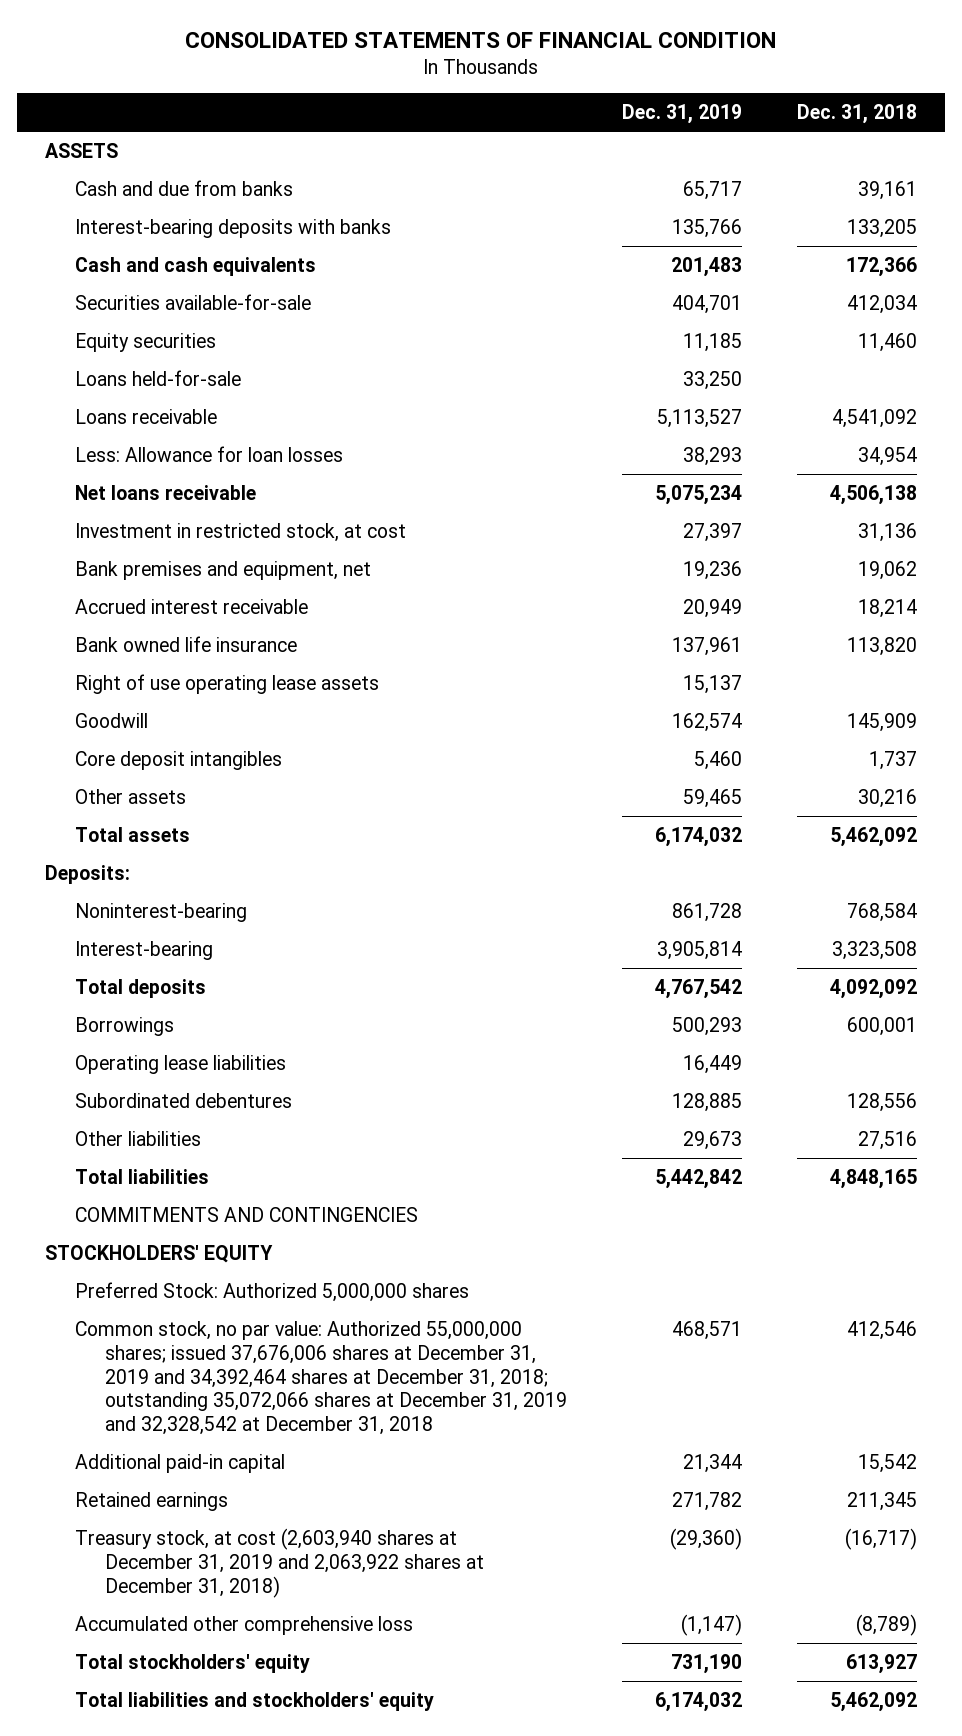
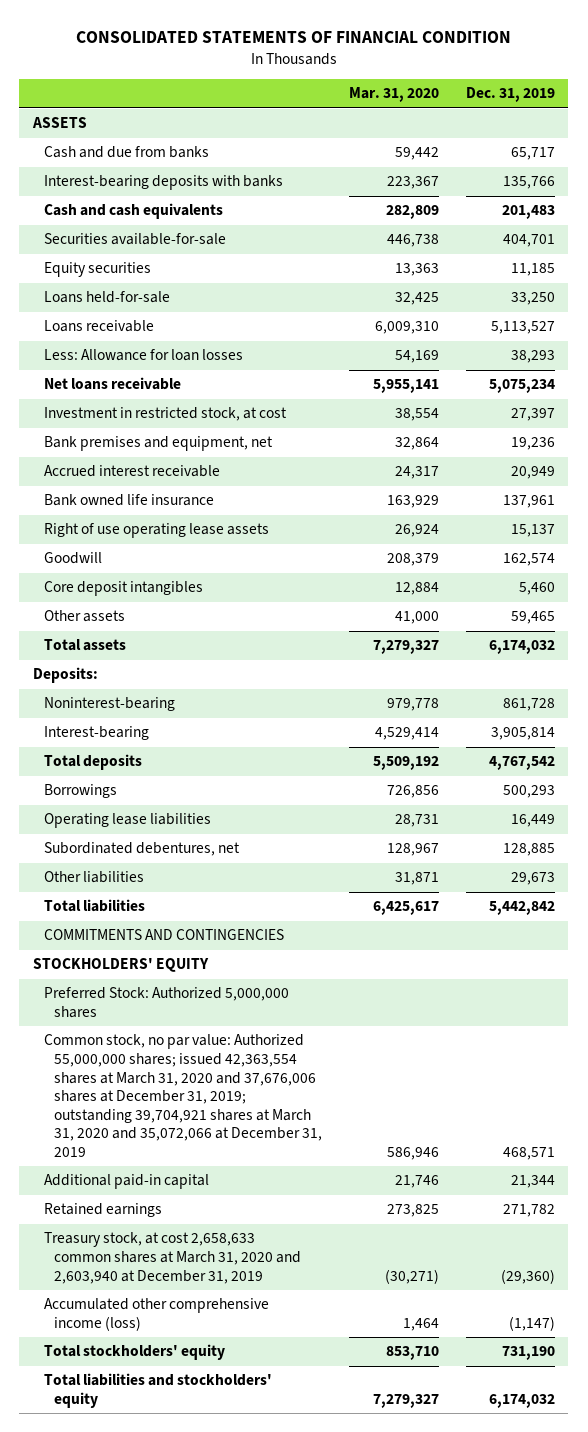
- | Dec. 31, 2019 | Dec. 31, 2018
+ | Mar. 31, 2020 | Dec. 31, 2019
- Subordinated debentures | 128,885 | 128,556
+ Subordinated debentures, net | 128,967 | 128,885
- Common stock, no par value: Authorized 55,000,000 shares; issued 37,676,006 shares at December 31, 2019 and 34,392,464 shares at December 31, 2018; outstanding 35,072,066 shares at December 31, 2019 and 32,328,542 at December 31, 2018 | 468,571 | 412,546
+ Common stock, no par value: Authorized 55,000,000 shares; issued 42,363,554 shares at March 31, 2020 and 37,676,006 shares at December 31, 2019; outstanding 39,704,921 shares at March 31, 2020 and 35,072,066 at December 31, 2019 | 586,946 | 468,571
- Treasury stock, at cost (2,603,940 shares at December 31, 2019 and 2,063,922 shares at December 31, 2018) | (29,360) | (16,717)
- Accumulated other comprehensive loss | (1,147) | (8,789)
+ Treasury stock, at cost 2,658,633 common shares at March 31, 2020 and 2,603,940 at December 31, 2019 | (30,271) | (29,360)
+ Accumulated other comprehensive income (loss) | 1,464 | (1,147)

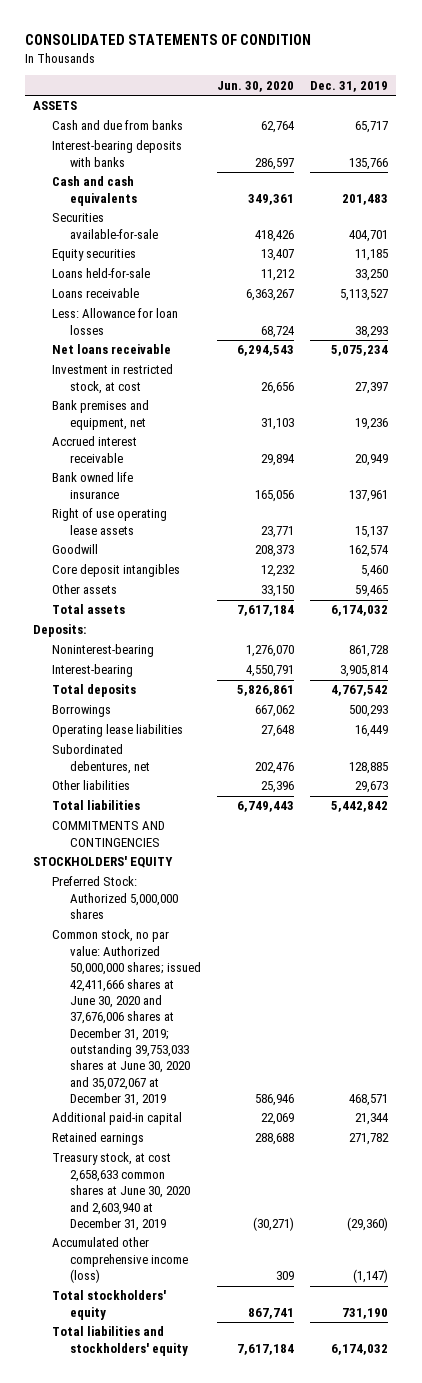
- CONSOLIDATED STATEMENTS OF FINANCIAL CONDITION
+ CONSOLIDATED STATEMENTS OF CONDITION
- | Mar. 31, 2020 | Dec. 31, 2019
+ | Jun. 30, 2020 | Dec. 31, 2019
- Common stock, no par value: Authorized 55,000,000 shares; issued 42,363,554 shares at March 31, 2020 and 37,676,006 shares at December 31, 2019; outstanding 39,704,921 shares at March 31, 2020 and 35,072,066 at December 31, 2019 | 586,946 | 468,571
+ Common stock, no par value: Authorized 50,000,000 shares; issued 42,411,666 shares at June 30, 2020 and 37,676,006 shares at December 31, 2019; outstanding 39,753,033 shares at June 30, 2020 and 35,072,067 at December 31, 2019 | 586,946 | 468,571
- Treasury stock, at cost 2,658,633 common shares at March 31, 2020 and 2,603,940 at December 31, 2019 | (30,271) | (29,360)
+ Treasury stock, at cost 2,658,633 common shares at June 30, 2020 and 2,603,940 at December 31, 2019 | (30,271) | (29,360)

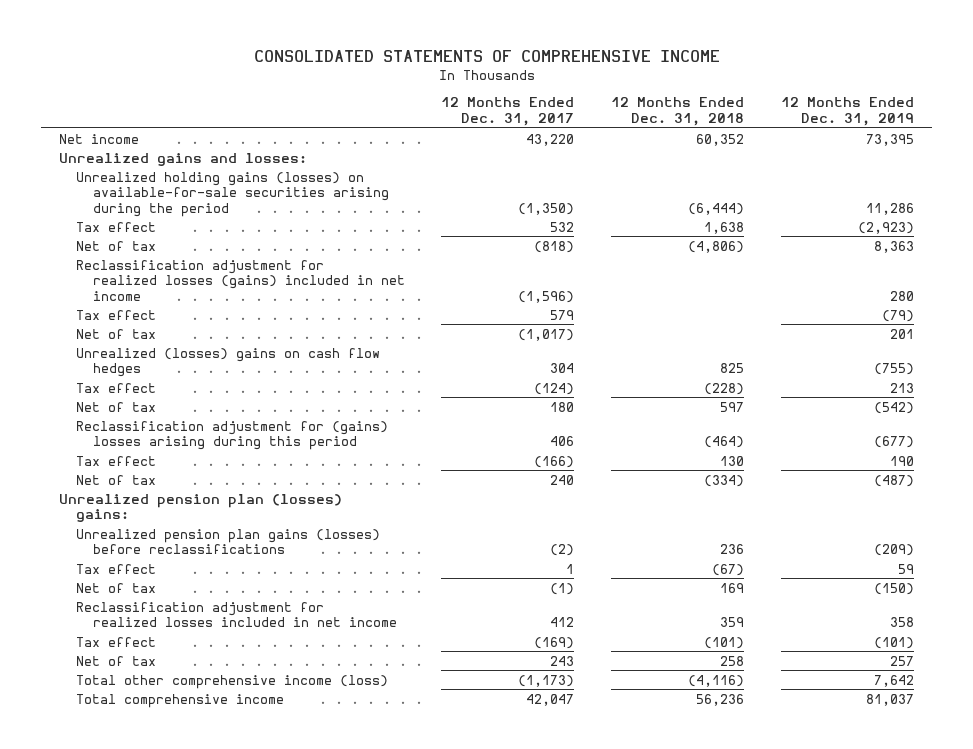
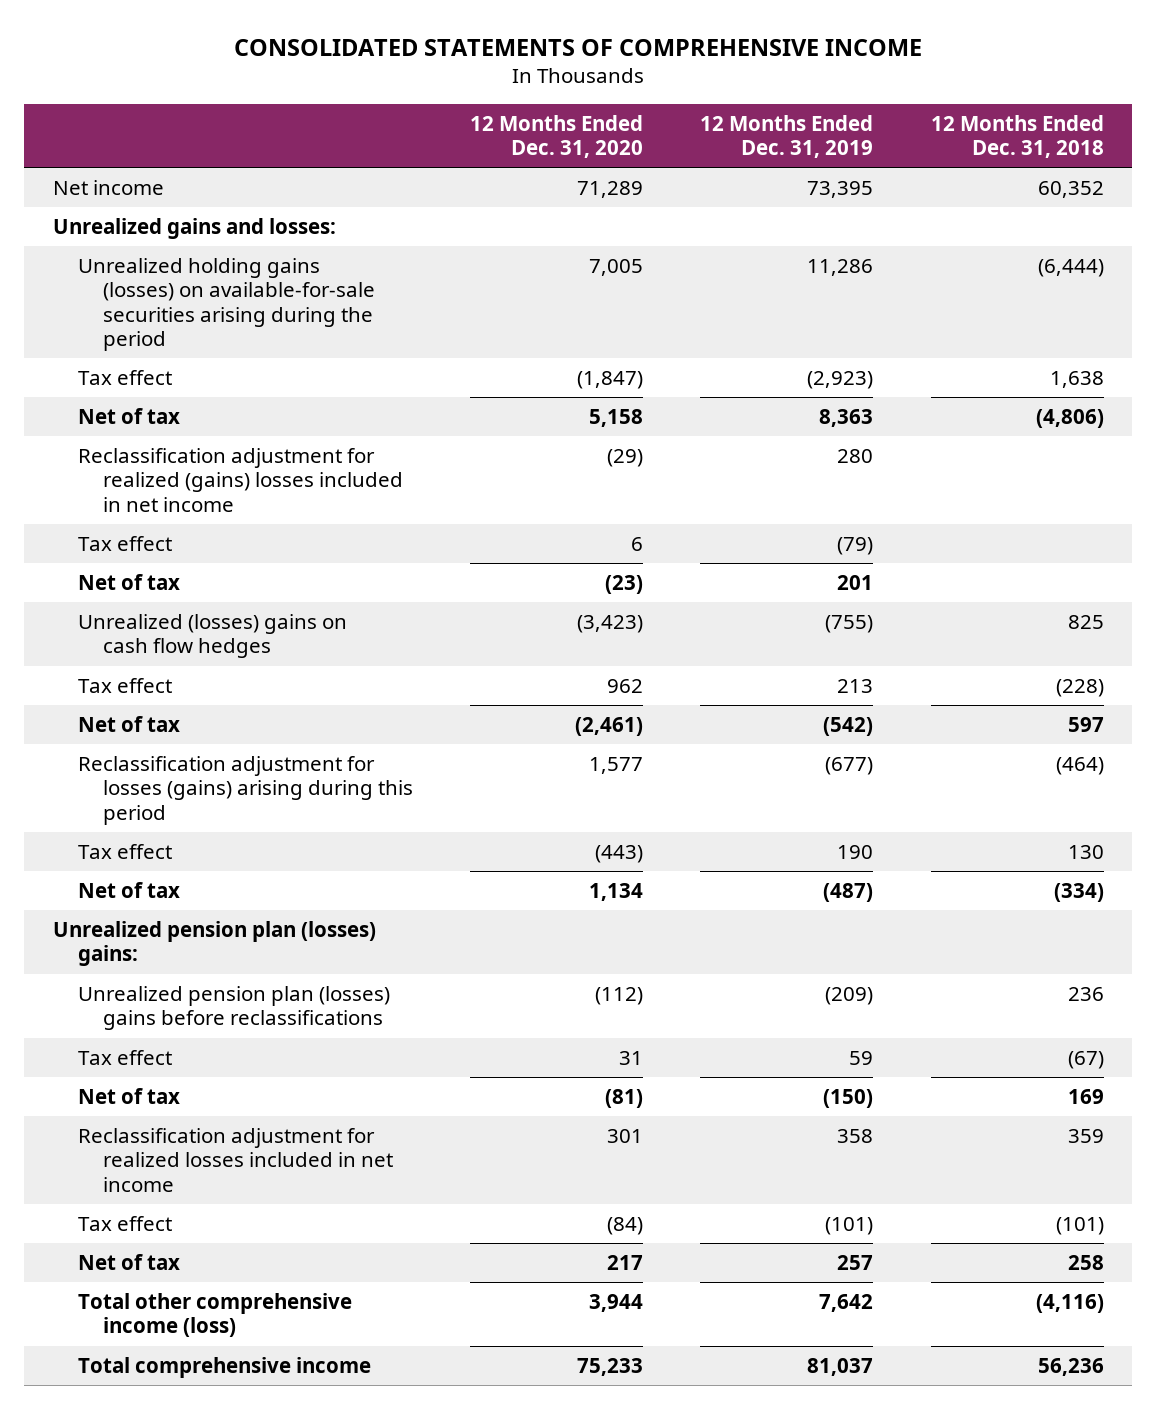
- | 12 Months Ended Dec. 31, 2017 | 12 Months Ended Dec. 31, 2018 | 12 Months Ended Dec. 31, 2019
+ | 12 Months Ended Dec. 31, 2020 | 12 Months Ended Dec. 31, 2019 | 12 Months Ended Dec. 31, 2018
- Reclassification adjustment for realized losses (gains) included in net income | (1,596) | | 280
+ Reclassification adjustment for realized (gains) losses included in net income | (29) | 280 |
- Reclassification adjustment for (gains) losses arising during this period | 406 | (464) | (677)
+ Reclassification adjustment for losses (gains) arising during this period | 1,577 | (677) | (464)
- Unrealized pension plan gains (losses) before reclassifications | (2) | 236 | (209)
+ Unrealized pension plan (losses) gains before reclassifications | (112) | (209) | 236

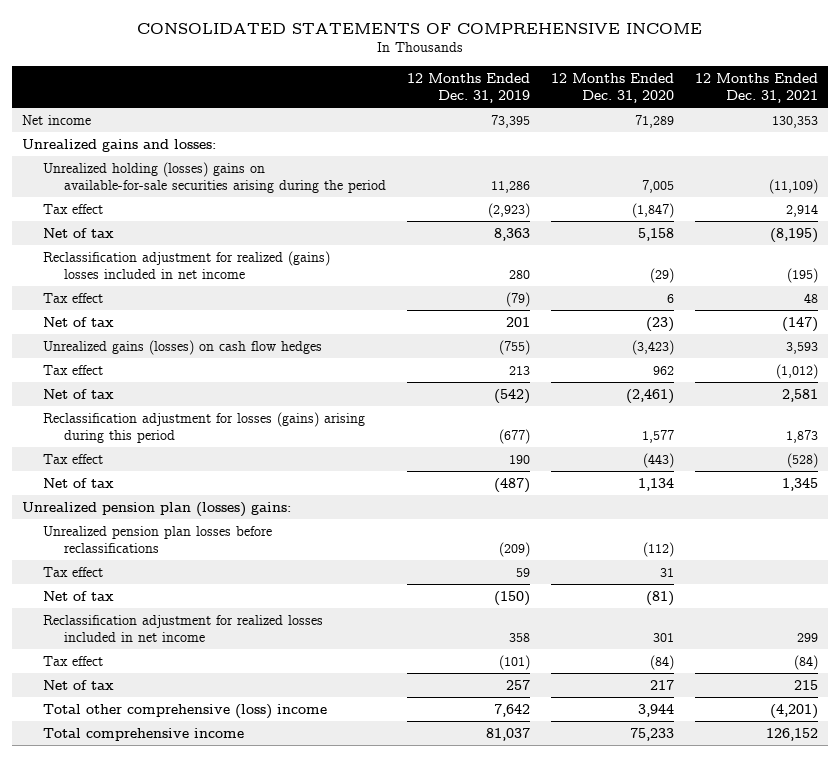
- | 12 Months Ended Dec. 31, 2020 | 12 Months Ended Dec. 31, 2019 | 12 Months Ended Dec. 31, 2018
+ | 12 Months Ended Dec. 31, 2019 | 12 Months Ended Dec. 31, 2020 | 12 Months Ended Dec. 31, 2021
- Unrealized holding gains (losses) on available-for-sale securities arising during the period | 7,005 | 11,286 | (6,444)
+ Unrealized holding (losses) gains on available-for-sale securities arising during the period | 11,286 | 7,005 | (11,109)
- Unrealized (losses) gains on cash flow hedges | (3,423) | (755) | 825
+ Unrealized gains (losses) on cash flow hedges | (755) | (3,423) | 3,593
- Unrealized pension plan (losses) gains before reclassifications | (112) | (209) | 236
+ Unrealized pension plan losses before reclassifications | (209) | (112) |
- Total other comprehensive income (loss) | 3,944 | 7,642 | (4,116)
+ Total other comprehensive (loss) income | 7,642 | 3,944 | (4,201)

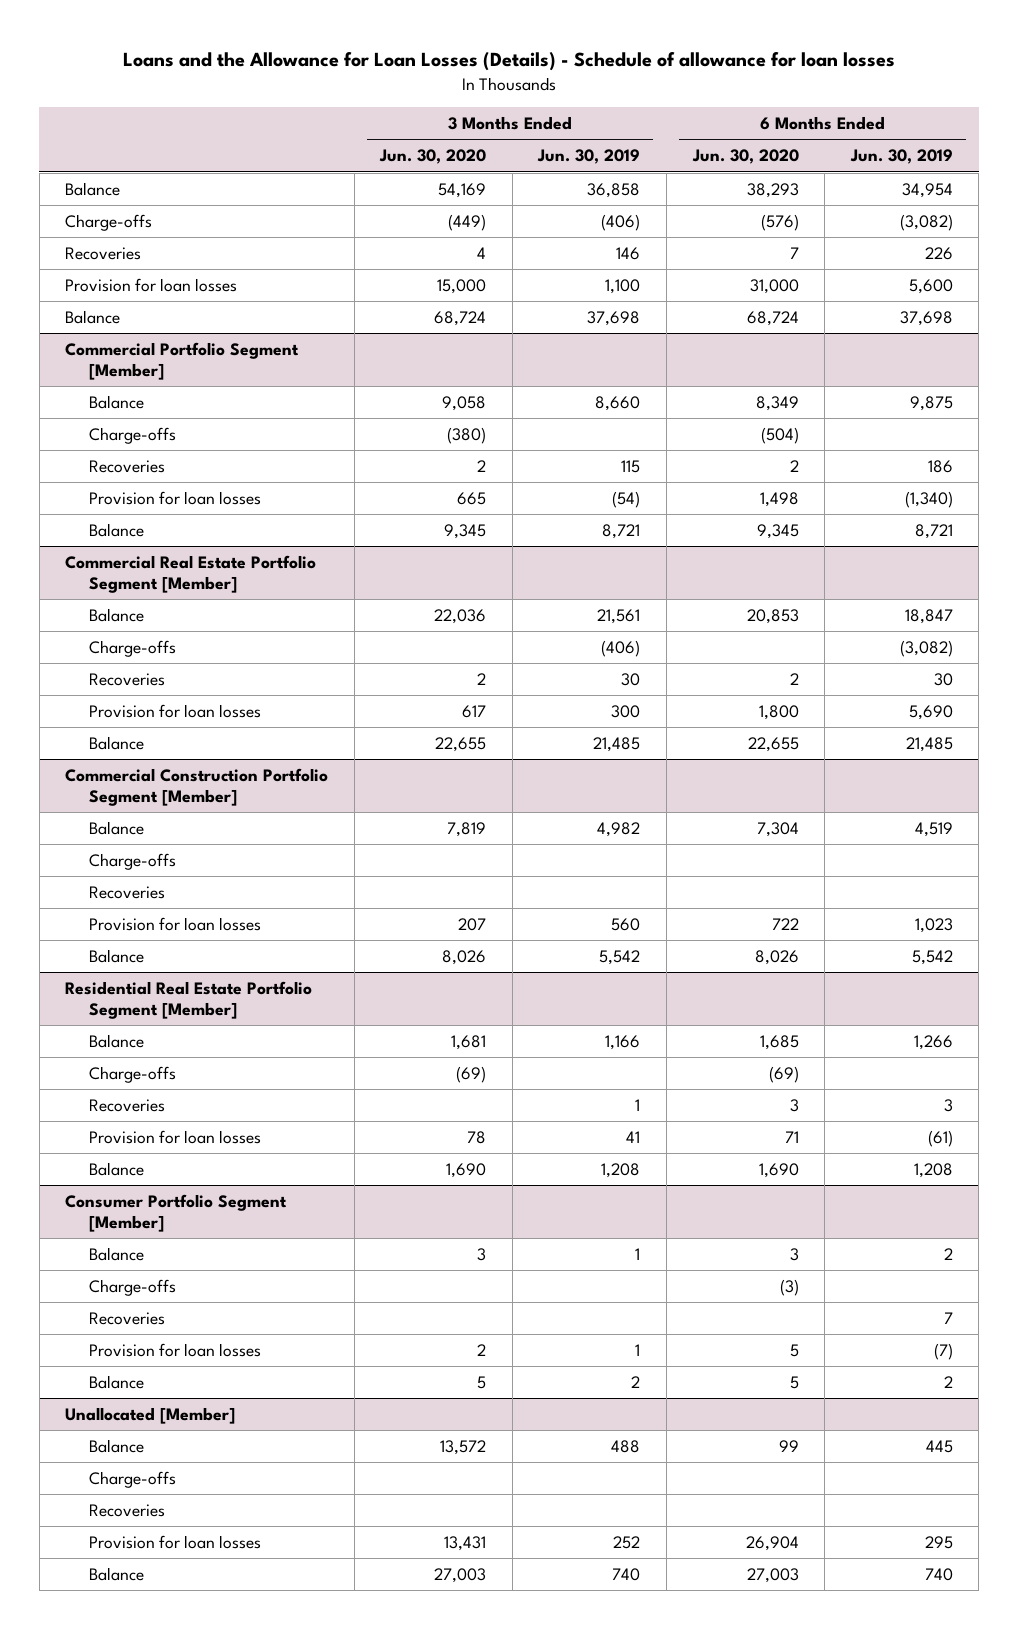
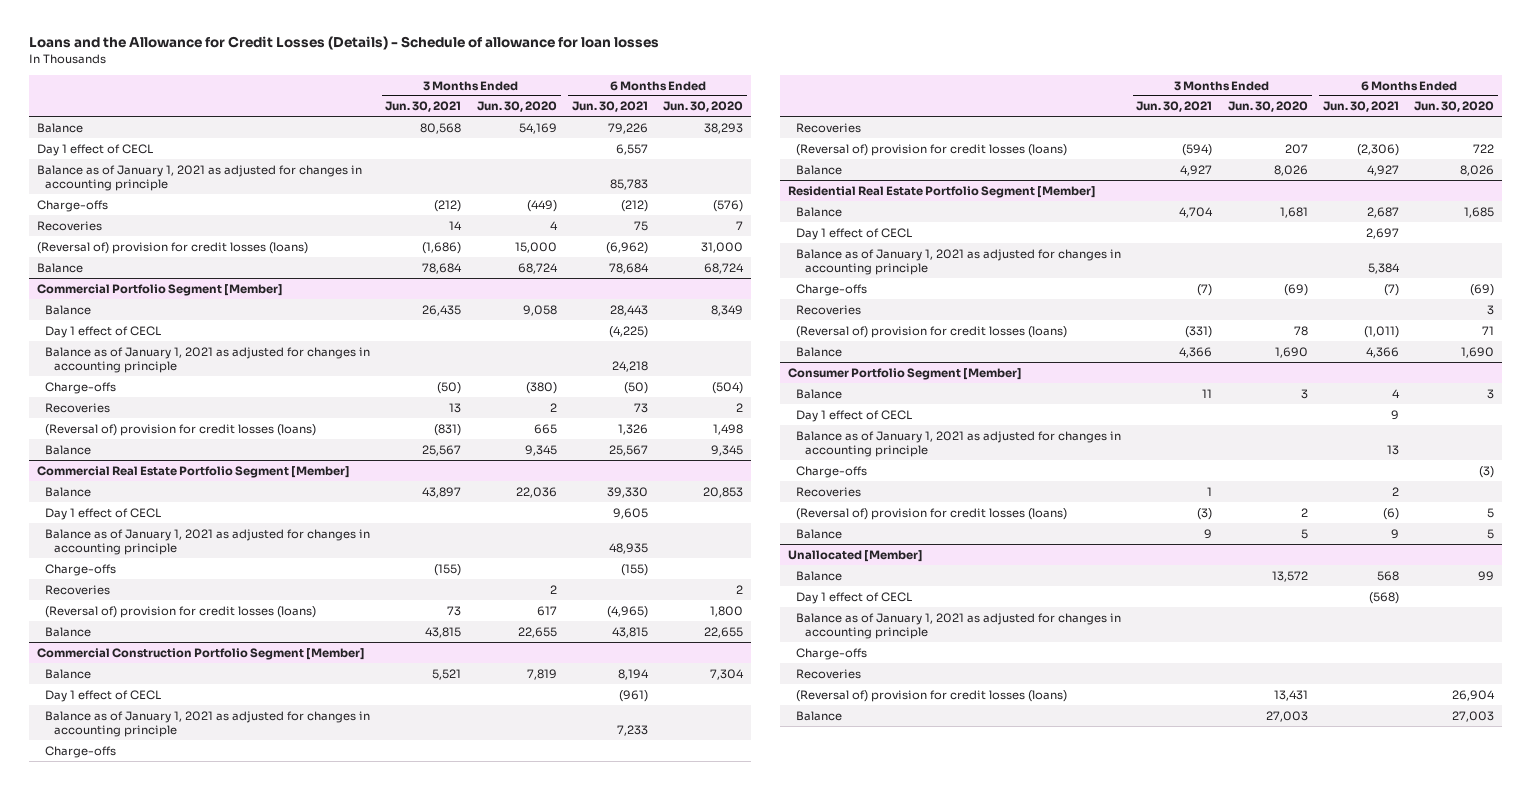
- Loans and the Allowance for Loan Losses (Details) - Schedule of allowance for loan losses
+ Loans and the Allowance for Credit Losses (Details) - Schedule of allowance for loan losses
- | 3 Months Ended Jun. 30, 2020 | 3 Months Ended Jun. 30, 2019 | 6 Months Ended Jun. 30, 2020 | 6 Months Ended Jun. 30, 2019
+ | 3 Months Ended Jun. 30, 2021 | 3 Months Ended Jun. 30, 2020 | 6 Months Ended Jun. 30, 2021 | 6 Months Ended Jun. 30, 2020
+ Day 1 effect of CECL | | | 6,557 |
+ Balance as of January 1, 2021 as adjusted for changes in accounting principle | | | 85,783 |
- Provision for loan losses | 15,000 | 1,100 | 31,000 | 5,600
+ (Reversal of) provision for credit losses (loans) | (1,686) | 15,000 | (6,962) | 31,000
@ Commercial Portfolio Segment [Member]
+ Day 1 effect of CECL | | | (4,225) |
+ Balance as of January 1, 2021 as adjusted for changes in accounting principle | | | 24,218 |
- Provision for loan losses | 665 | (54) | 1,498 | (1,340)
+ (Reversal of) provision for credit losses (loans) | (831) | 665 | 1,326 | 1,498
@ Commercial Real Estate Portfolio Segment [Member]
+ Day 1 effect of CECL | | | 9,605 |
+ Balance as of January 1, 2021 as adjusted for changes in accounting principle | | | 48,935 |
- Provision for loan losses | 617 | 300 | 1,800 | 5,690
+ (Reversal of) provision for credit losses (loans) | 73 | 617 | (4,965) | 1,800
@ Commercial Construction Portfolio Segment [Member]
+ Day 1 effect of CECL | | | (961) |
+ Balance as of January 1, 2021 as adjusted for changes in accounting principle | | | 7,233 |
- Provision for loan losses | 207 | 560 | 722 | 1,023
+ (Reversal of) provision for credit losses (loans) | (594) | 207 | (2,306) | 722
@ Residential Real Estate Portfolio Segment [Member]
+ Day 1 effect of CECL | | | 2,697 |
+ Balance as of January 1, 2021 as adjusted for changes in accounting principle | | | 5,384 |
- Provision for loan losses | 78 | 41 | 71 | (61)
+ (Reversal of) provision for credit losses (loans) | (331) | 78 | (1,011) | 71
@ Consumer Portfolio Segment [Member]
+ Day 1 effect of CECL | | | 9 |
+ Balance as of January 1, 2021 as adjusted for changes in accounting principle | | | 13 |
- Provision for loan losses | 2 | 1 | 5 | (7)
+ (Reversal of) provision for credit losses (loans) | (3) | 2 | (6) | 5
@ Unallocated [Member]
+ Day 1 effect of CECL | | | (568) |
+ Balance as of January 1, 2021 as adjusted for changes in accounting principle
- Provision for loan losses | 13,431 | 252 | 26,904 | 295
+ (Reversal of) provision for credit losses (loans) | | 13,431 | | 26,904

